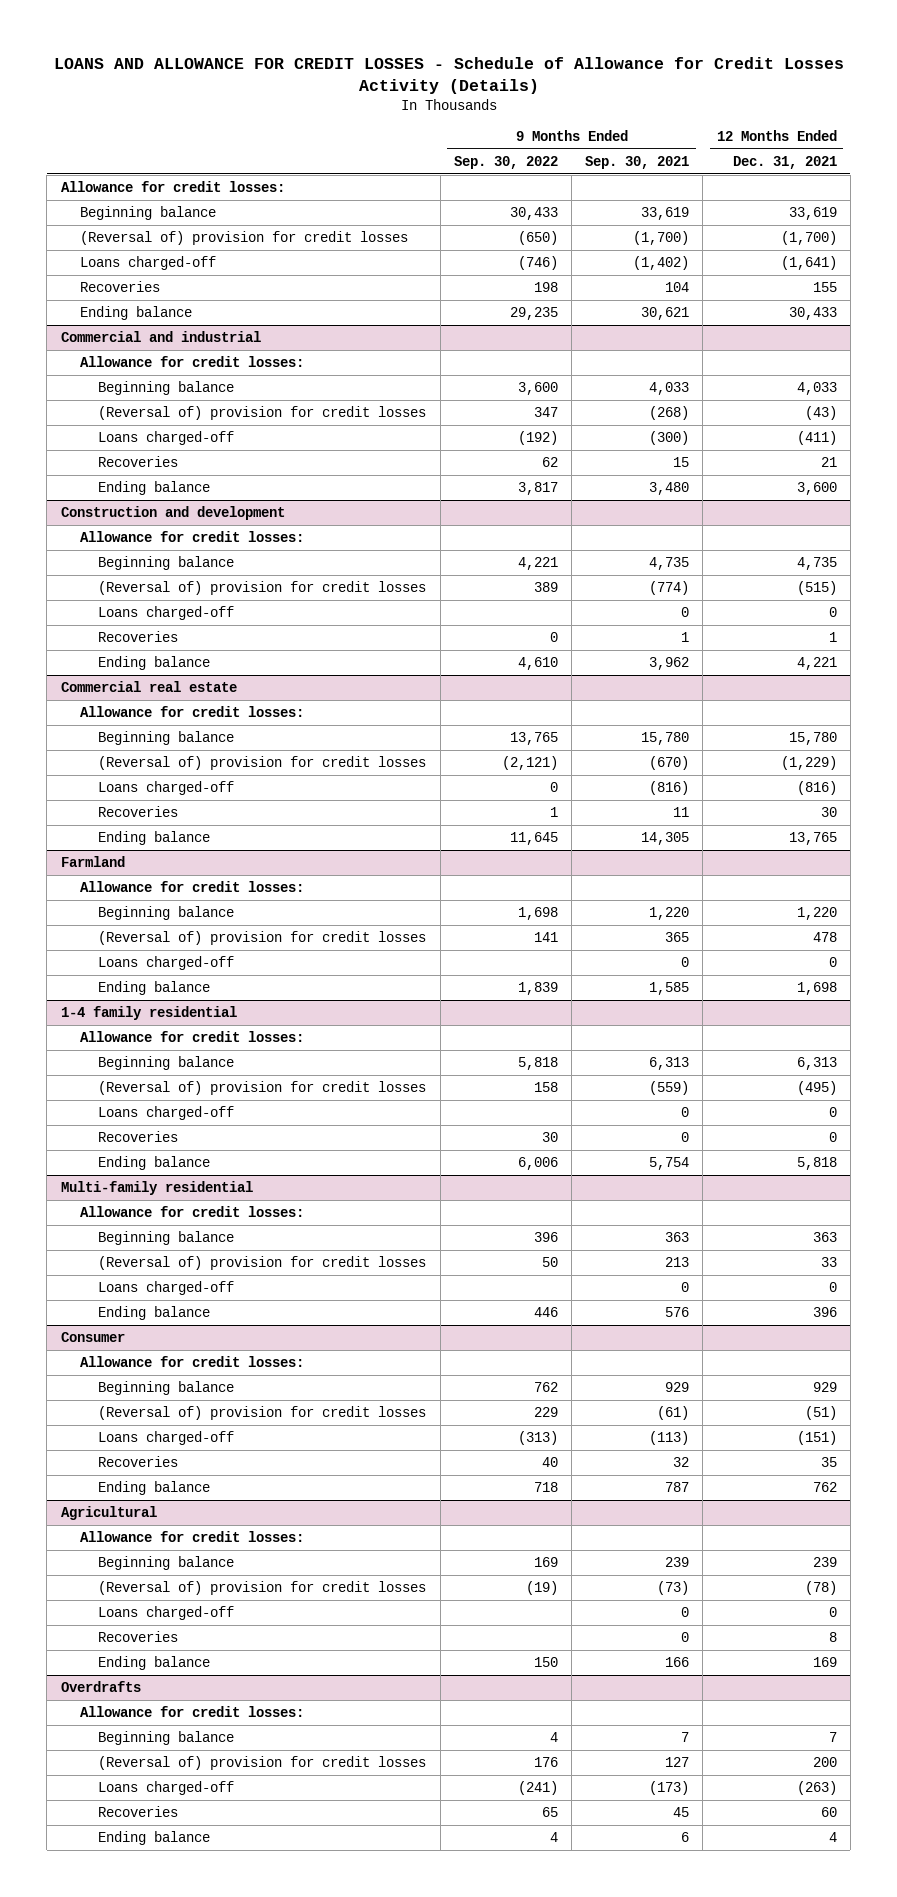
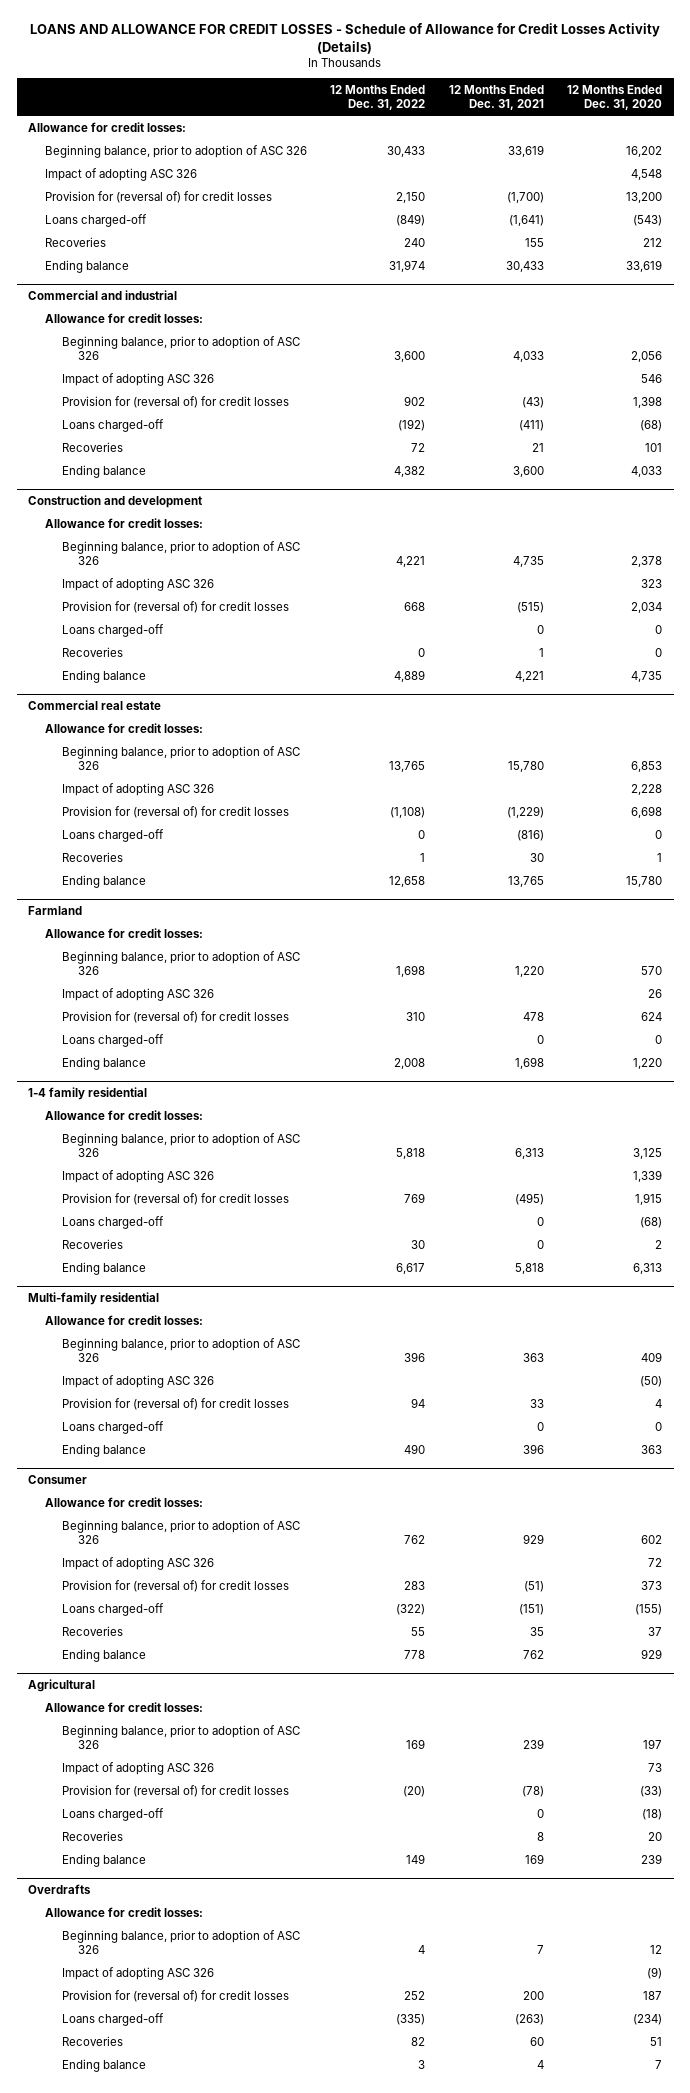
- | 9 Months Ended Sep. 30, 2022 | 9 Months Ended Sep. 30, 2021 | 12 Months Ended Dec. 31, 2021
+ | 12 Months Ended Dec. 31, 2022 | 12 Months Ended Dec. 31, 2021 | 12 Months Ended Dec. 31, 2020
- Beginning balance | 30,433 | 33,619 | 33,619
- (Reversal of) provision for credit losses | (650) | (1,700) | (1,700)
+ Beginning balance, prior to adoption of ASC 326 | 30,433 | 33,619 | 16,202
+ Impact of adopting ASC 326 | | | 4,548
+ Provision for (reversal of) for credit losses | 2,150 | (1,700) | 13,200
@ Commercial and industrial
- Beginning balance | 3,600 | 4,033 | 4,033
- (Reversal of) provision for credit losses | 347 | (268) | (43)
+ Beginning balance, prior to adoption of ASC 326 | 3,600 | 4,033 | 2,056
+ Impact of adopting ASC 326 | | | 546
+ Provision for (reversal of) for credit losses | 902 | (43) | 1,398
@ Construction and development
- Beginning balance | 4,221 | 4,735 | 4,735
- (Reversal of) provision for credit losses | 389 | (774) | (515)
+ Beginning balance, prior to adoption of ASC 326 | 4,221 | 4,735 | 2,378
+ Impact of adopting ASC 326 | | | 323
+ Provision for (reversal of) for credit losses | 668 | (515) | 2,034
@ Commercial real estate
- Beginning balance | 13,765 | 15,780 | 15,780
- (Reversal of) provision for credit losses | (2,121) | (670) | (1,229)
+ Beginning balance, prior to adoption of ASC 326 | 13,765 | 15,780 | 6,853
+ Impact of adopting ASC 326 | | | 2,228
+ Provision for (reversal of) for credit losses | (1,108) | (1,229) | 6,698
@ Farmland
- Beginning balance | 1,698 | 1,220 | 1,220
- (Reversal of) provision for credit losses | 141 | 365 | 478
+ Beginning balance, prior to adoption of ASC 326 | 1,698 | 1,220 | 570
+ Impact of adopting ASC 326 | | | 26
+ Provision for (reversal of) for credit losses | 310 | 478 | 624
@ 1-4 family residential
- Beginning balance | 5,818 | 6,313 | 6,313
- (Reversal of) provision for credit losses | 158 | (559) | (495)
+ Beginning balance, prior to adoption of ASC 326 | 5,818 | 6,313 | 3,125
+ Impact of adopting ASC 326 | | | 1,339
+ Provision for (reversal of) for credit losses | 769 | (495) | 1,915
@ Multi-family residential
- Beginning balance | 396 | 363 | 363
- (Reversal of) provision for credit losses | 50 | 213 | 33
+ Beginning balance, prior to adoption of ASC 326 | 396 | 363 | 409
+ Impact of adopting ASC 326 | | | (50)
+ Provision for (reversal of) for credit losses | 94 | 33 | 4
@ Consumer
- Beginning balance | 762 | 929 | 929
- (Reversal of) provision for credit losses | 229 | (61) | (51)
+ Beginning balance, prior to adoption of ASC 326 | 762 | 929 | 602
+ Impact of adopting ASC 326 | | | 72
+ Provision for (reversal of) for credit losses | 283 | (51) | 373
@ Agricultural
- Beginning balance | 169 | 239 | 239
- (Reversal of) provision for credit losses | (19) | (73) | (78)
+ Beginning balance, prior to adoption of ASC 326 | 169 | 239 | 197
+ Impact of adopting ASC 326 | | | 73
+ Provision for (reversal of) for credit losses | (20) | (78) | (33)
@ Overdrafts
- Beginning balance | 4 | 7 | 7
- (Reversal of) provision for credit losses | 176 | 127 | 200
+ Beginning balance, prior to adoption of ASC 326 | 4 | 7 | 12
+ Impact of adopting ASC 326 | | | (9)
+ Provision for (reversal of) for credit losses | 252 | 200 | 187

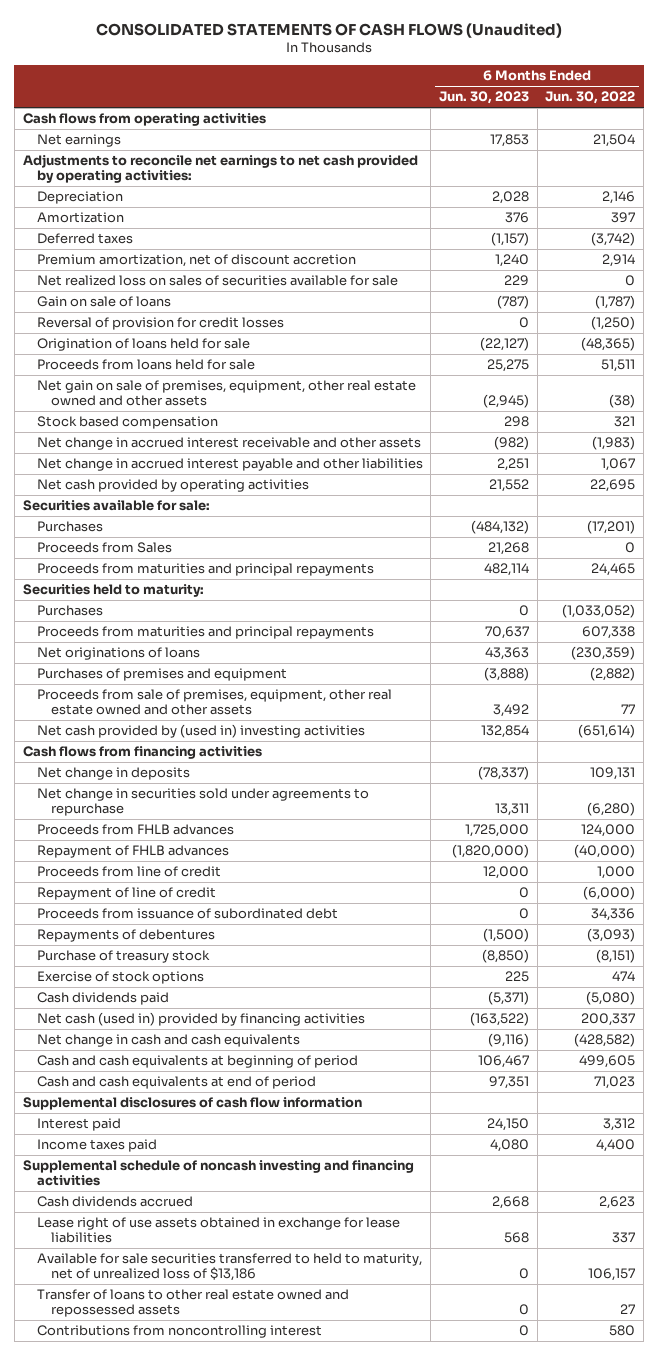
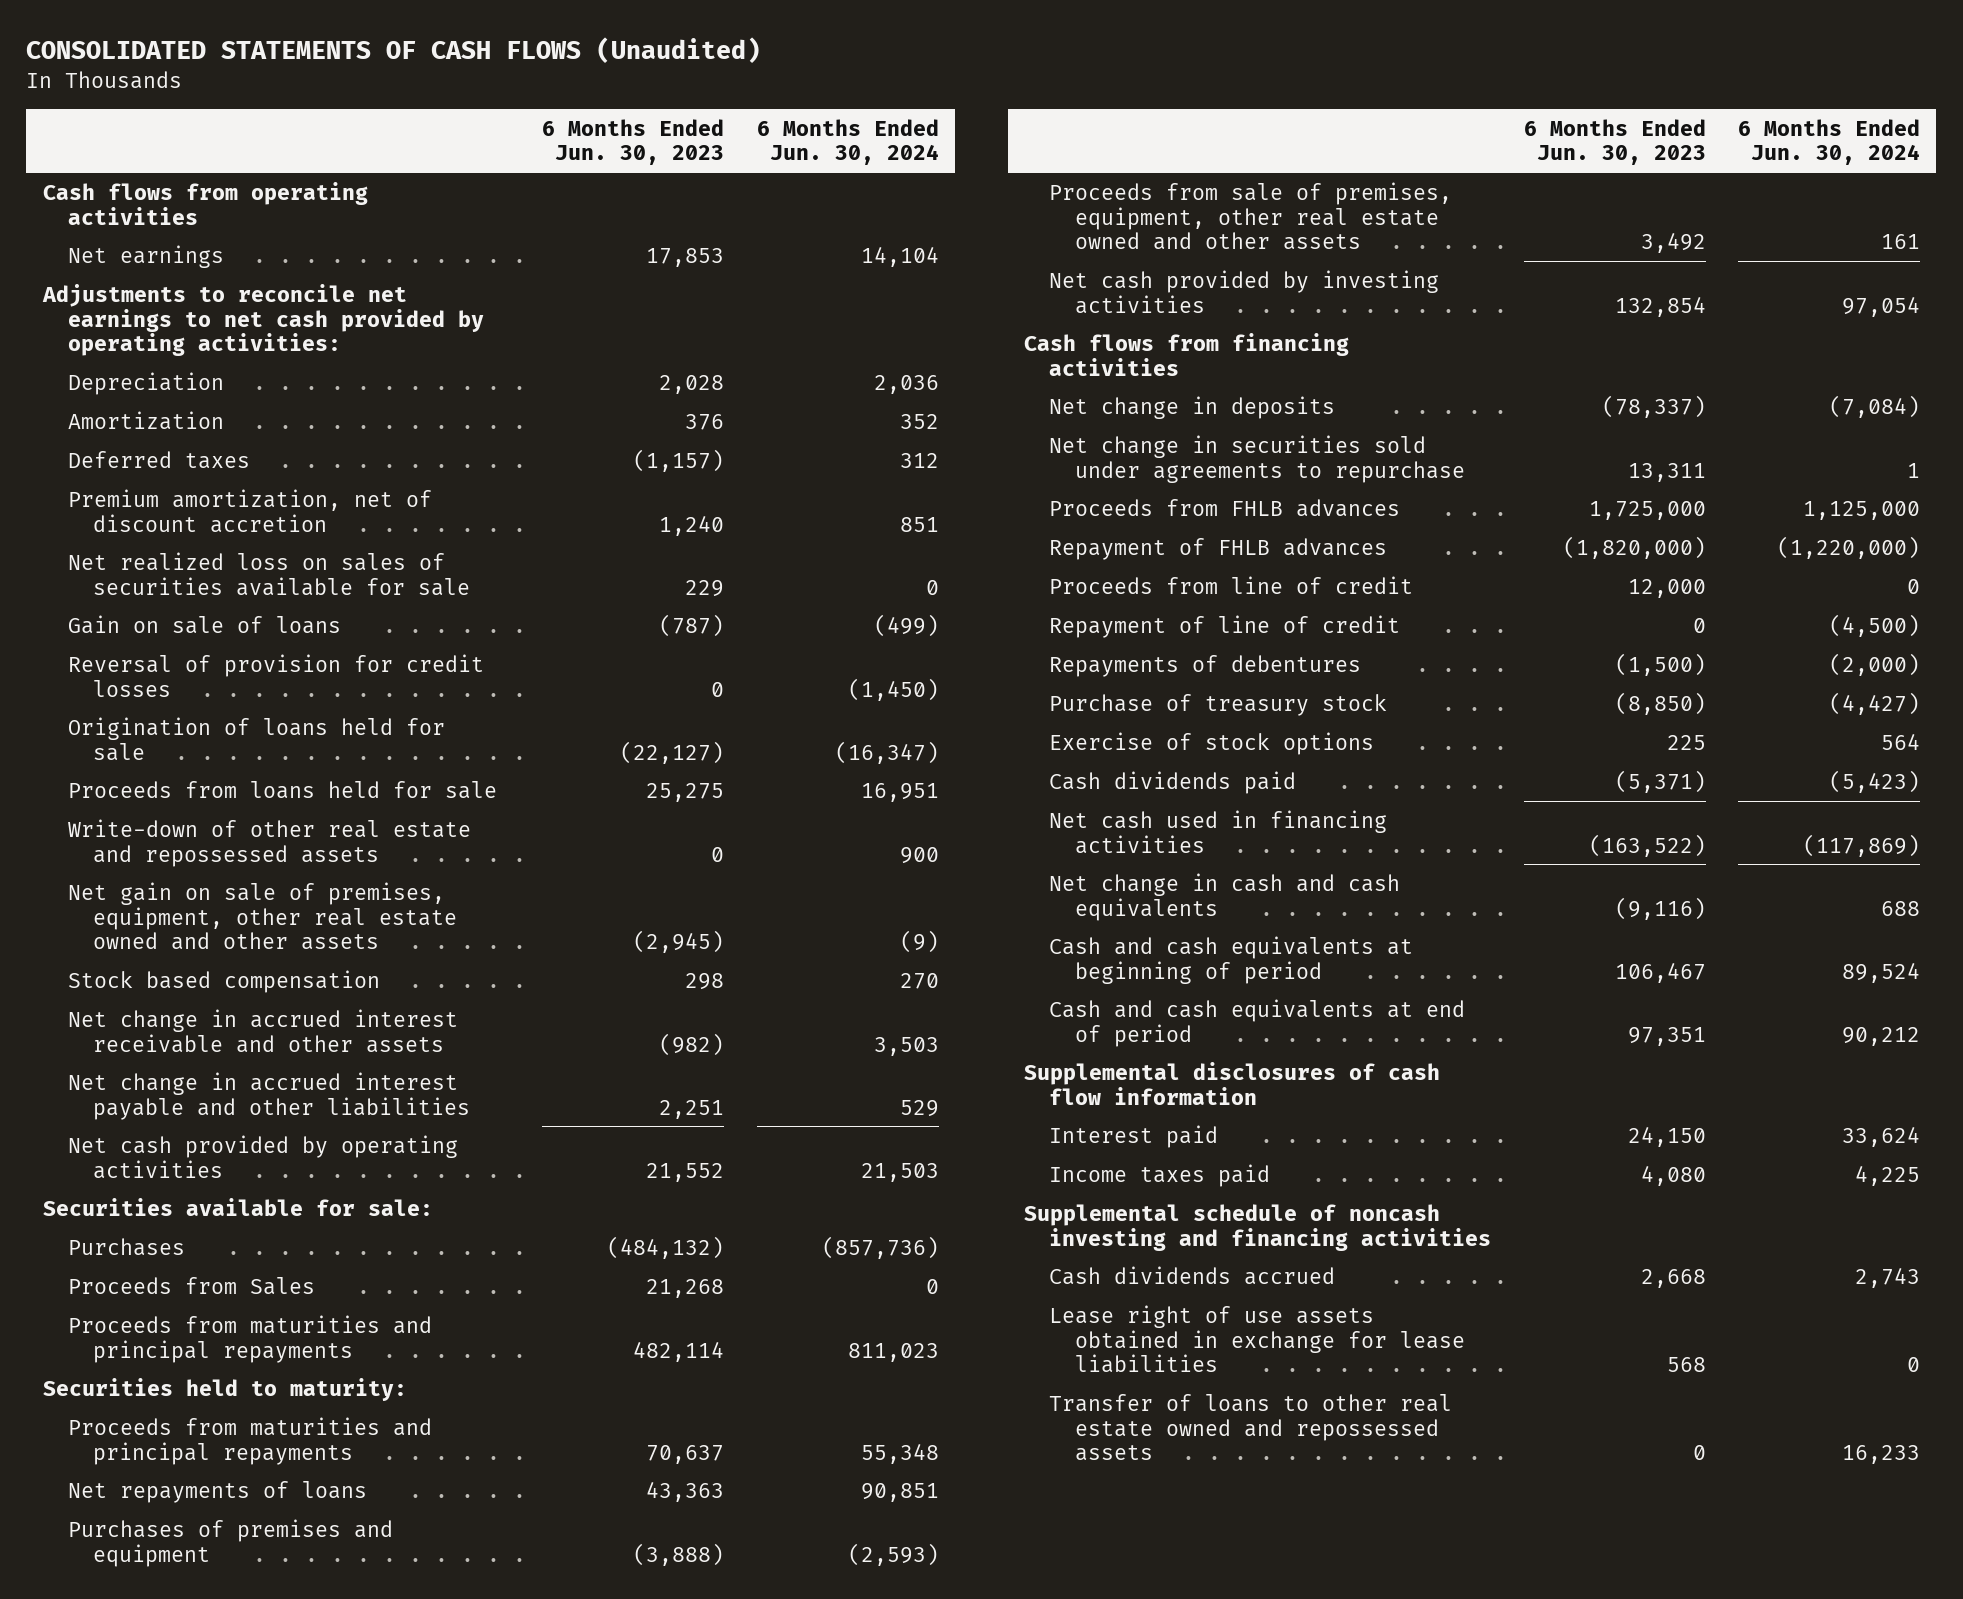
- | 6 Months Ended Jun. 30, 2023 | 6 Months Ended Jun. 30, 2022
+ | 6 Months Ended Jun. 30, 2023 | 6 Months Ended Jun. 30, 2024
+ Write-down of other real estate and repossessed assets | 0 | 900
- Purchases | 0 | (1,033,052)
- Net originations of loans | 43,363 | (230,359)
+ Net repayments of loans | 43,363 | 90,851
- Net cash provided by (used in) investing activities | 132,854 | (651,614)
+ Net cash provided by investing activities | 132,854 | 97,054
- Proceeds from issuance of subordinated debt | 0 | 34,336
- Net cash (used in) provided by financing activities | (163,522) | 200,337
+ Net cash used in financing activities | (163,522) | (117,869)
- Available for sale securities transferred to held to maturity, net of unrealized loss of $13,186 | 0 | 106,157
- Contributions from noncontrolling interest | 0 | 580

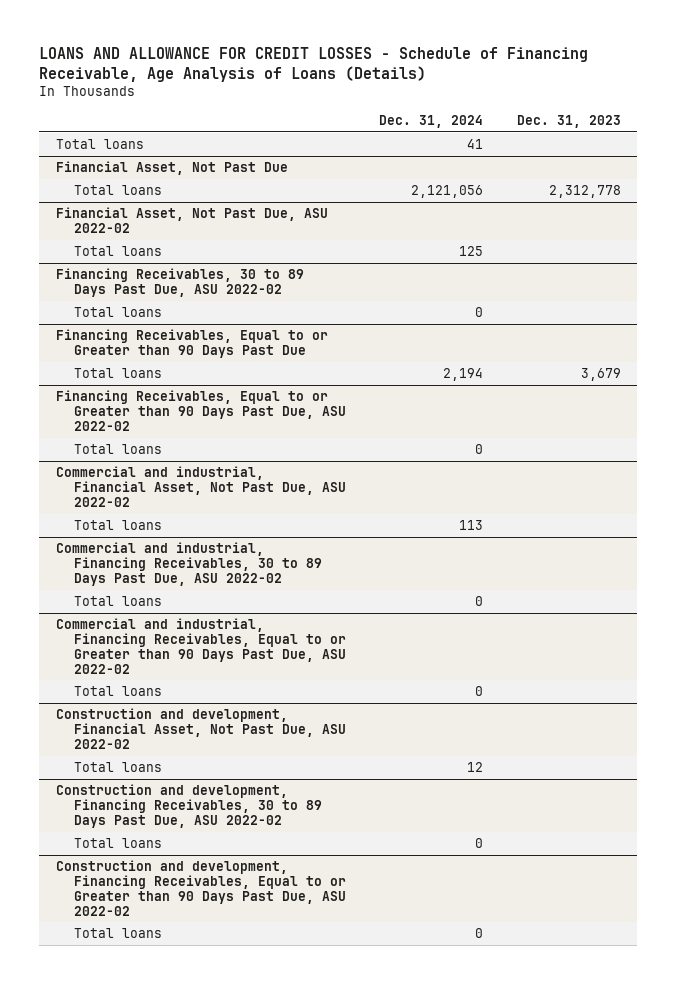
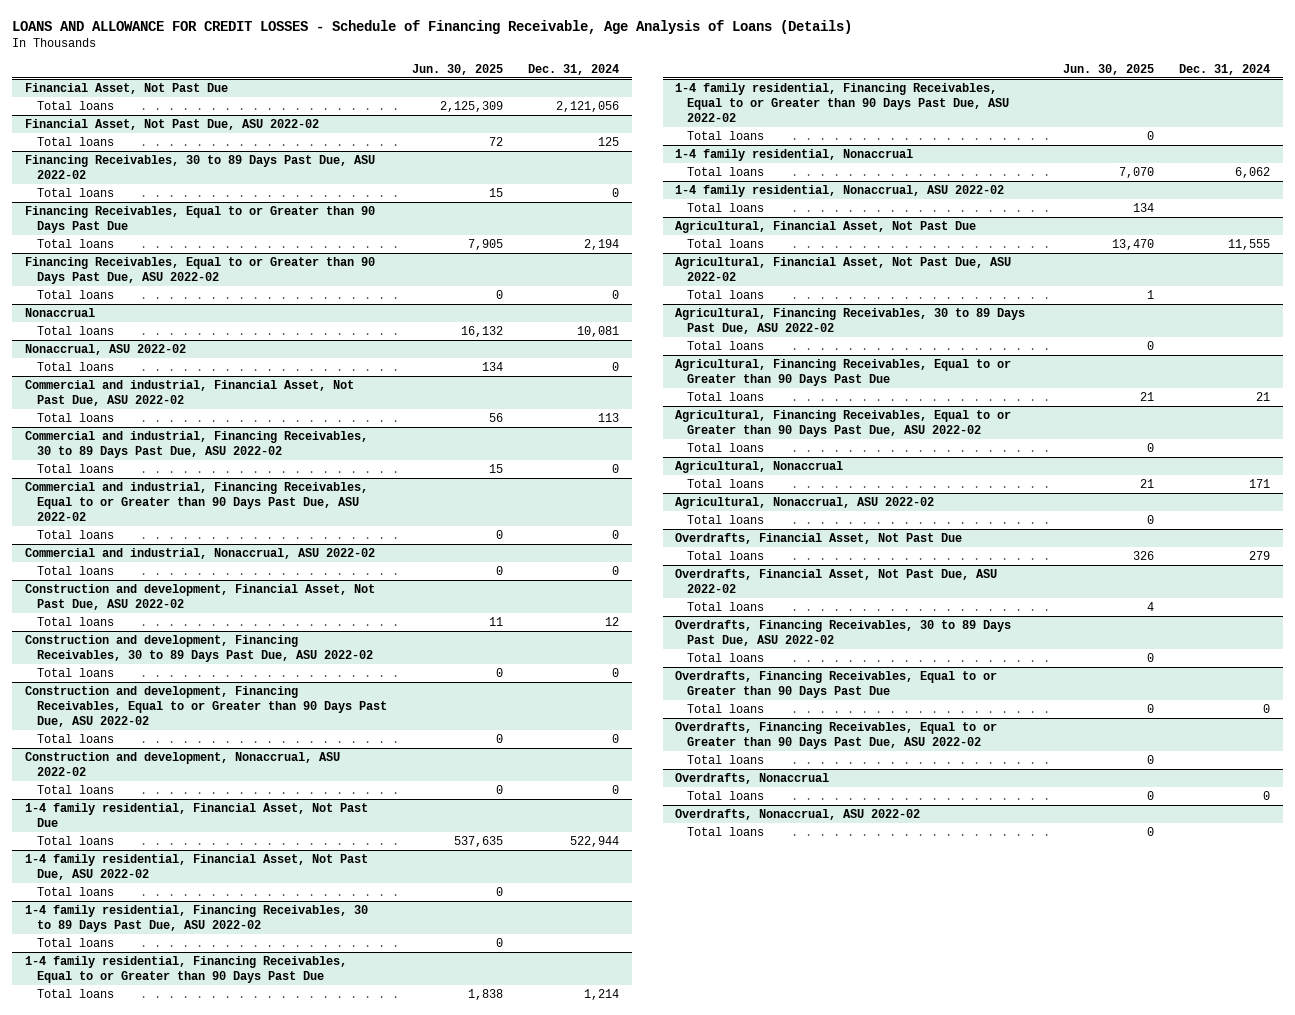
- | Dec. 31, 2024 | Dec. 31, 2023
+ | Jun. 30, 2025 | Dec. 31, 2024
- Total loans | 41 |
+ Nonaccrual
+ Total loans | 16,132 | 10,081
+ Nonaccrual, ASU 2022-02
+ Total loans | 134 | 0
+ Commercial and industrial, Nonaccrual, ASU 2022-02
+ Total loans | 0 | 0
+ Construction and development, Nonaccrual, ASU 2022-02
+ Total loans | 0 | 0
+ 1-4 family residential, Financial Asset, Not Past Due
+ Total loans | 537,635 | 522,944
+ 1-4 family residential, Financial Asset, Not Past Due, ASU 2022-02
+ Total loans | 0 |
+ 1-4 family residential, Financing Receivables, 30 to 89 Days Past Due, ASU 2022-02
+ Total loans | 0 |
+ 1-4 family residential, Financing Receivables, Equal to or Greater than 90 Days Past Due
+ Total loans | 1,838 | 1,214
+ 1-4 family residential, Financing Receivables, Equal to or Greater than 90 Days Past Due, ASU 2022-02
+ Total loans | 0 |
+ 1-4 family residential, Nonaccrual
+ Total loans | 7,070 | 6,062
+ 1-4 family residential, Nonaccrual, ASU 2022-02
+ Total loans | 134 |
+ Agricultural, Financial Asset, Not Past Due
+ Total loans | 13,470 | 11,555
+ Agricultural, Financial Asset, Not Past Due, ASU 2022-02
+ Total loans | 1 |
+ Agricultural, Financing Receivables, 30 to 89 Days Past Due, ASU 2022-02
+ Total loans | 0 |
+ Agricultural, Financing Receivables, Equal to or Greater than 90 Days Past Due
+ Total loans | 21 | 21
+ Agricultural, Financing Receivables, Equal to or Greater than 90 Days Past Due, ASU 2022-02
+ Total loans | 0 |
+ Agricultural, Nonaccrual
+ Total loans | 21 | 171
+ Agricultural, Nonaccrual, ASU 2022-02
+ Total loans | 0 |
+ Overdrafts, Financial Asset, Not Past Due
+ Total loans | 326 | 279
+ Overdrafts, Financial Asset, Not Past Due, ASU 2022-02
+ Total loans | 4 |
+ Overdrafts, Financing Receivables, 30 to 89 Days Past Due, ASU 2022-02
+ Total loans | 0 |
+ Overdrafts, Financing Receivables, Equal to or Greater than 90 Days Past Due
+ Total loans | 0 | 0
+ Overdrafts, Financing Receivables, Equal to or Greater than 90 Days Past Due, ASU 2022-02
+ Total loans | 0 |
+ Overdrafts, Nonaccrual
+ Total loans | 0 | 0
+ Overdrafts, Nonaccrual, ASU 2022-02
+ Total loans | 0 |

